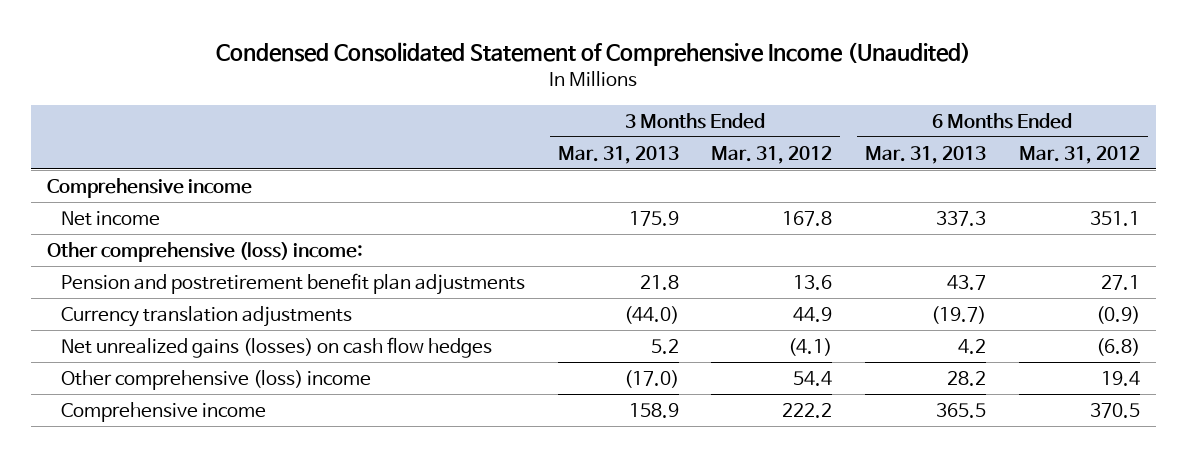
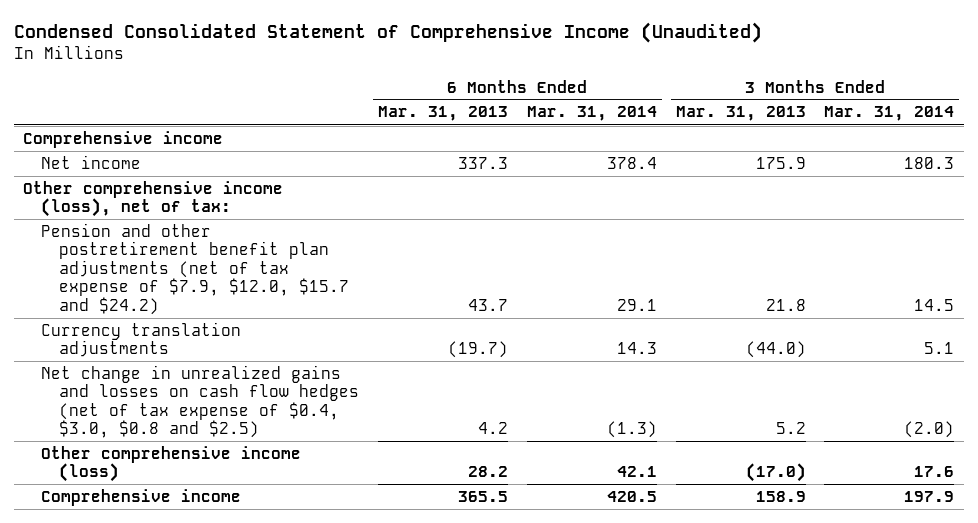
- | 3 Months Ended Mar. 31, 2013 | 3 Months Ended Mar. 31, 2012 | 6 Months Ended Mar. 31, 2013 | 6 Months Ended Mar. 31, 2012
+ | 6 Months Ended Mar. 31, 2013 | 6 Months Ended Mar. 31, 2014 | 3 Months Ended Mar. 31, 2013 | 3 Months Ended Mar. 31, 2014
- Other comprehensive (loss) income:
- Pension and postretirement benefit plan adjustments | 21.8 | 13.6 | 43.7 | 27.1
+ Other comprehensive income (loss), net of tax:
+ Pension and other postretirement benefit plan adjustments (net of tax expense of $7.9, $12.0, $15.7 and $24.2) | 43.7 | 29.1 | 21.8 | 14.5
- Net unrealized gains (losses) on cash flow hedges | 5.2 | (4.1) | 4.2 | (6.8)
- Other comprehensive (loss) income | (17.0) | 54.4 | 28.2 | 19.4
+ Net change in unrealized gains and losses on cash flow hedges (net of tax expense of $0.4, $3.0, $0.8 and $2.5) | 4.2 | (1.3) | 5.2 | (2.0)
+ Other comprehensive income (loss) | 28.2 | 42.1 | (17.0) | 17.6

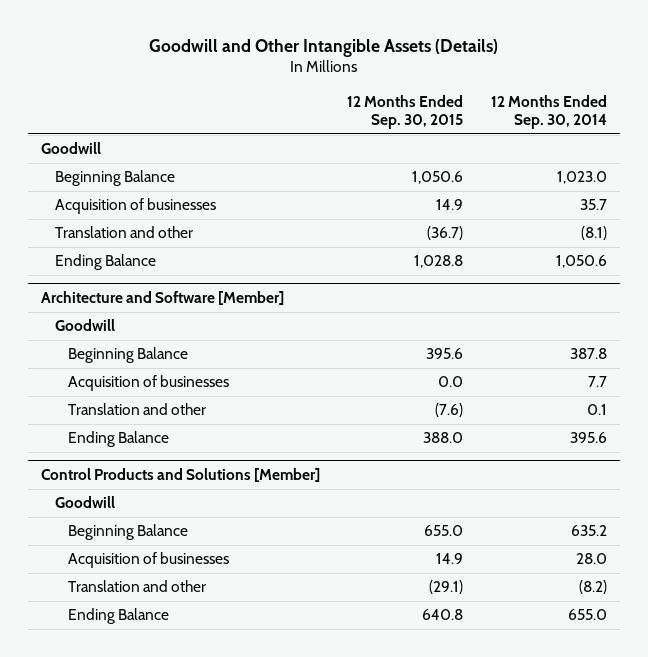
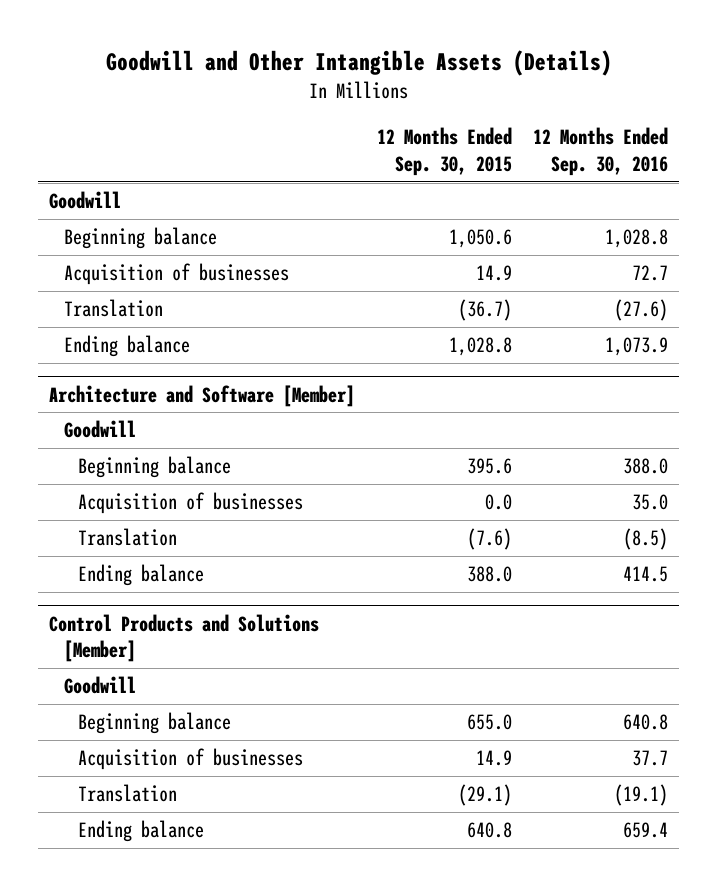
- | 12 Months Ended Sep. 30, 2015 | 12 Months Ended Sep. 30, 2014
+ | 12 Months Ended Sep. 30, 2015 | 12 Months Ended Sep. 30, 2016
- Beginning Balance | 1,050.6 | 1,023.0
+ Beginning balance | 1,050.6 | 1,028.8
- Translation and other | (36.7) | (8.1)
- Ending Balance | 1,028.8 | 1,050.6
+ Translation | (36.7) | (27.6)
+ Ending balance | 1,028.8 | 1,073.9
@ Architecture and Software [Member]
- Beginning Balance | 395.6 | 387.8
+ Beginning balance | 395.6 | 388.0
- Translation and other | (7.6) | 0.1
- Ending Balance | 388.0 | 395.6
+ Translation | (7.6) | (8.5)
+ Ending balance | 388.0 | 414.5
@ Control Products and Solutions [Member]
- Beginning Balance | 655.0 | 635.2
+ Beginning balance | 655.0 | 640.8
- Translation and other | (29.1) | (8.2)
- Ending Balance | 640.8 | 655.0
+ Translation | (29.1) | (19.1)
+ Ending balance | 640.8 | 659.4

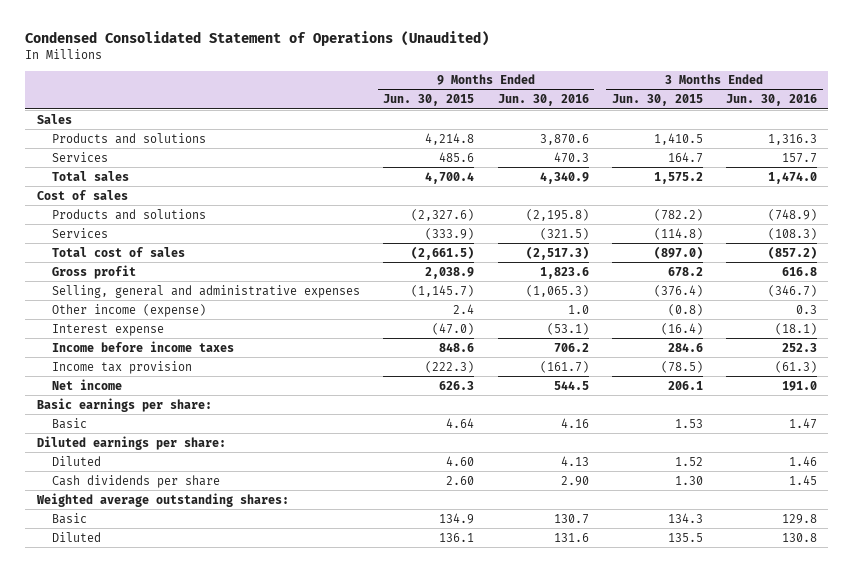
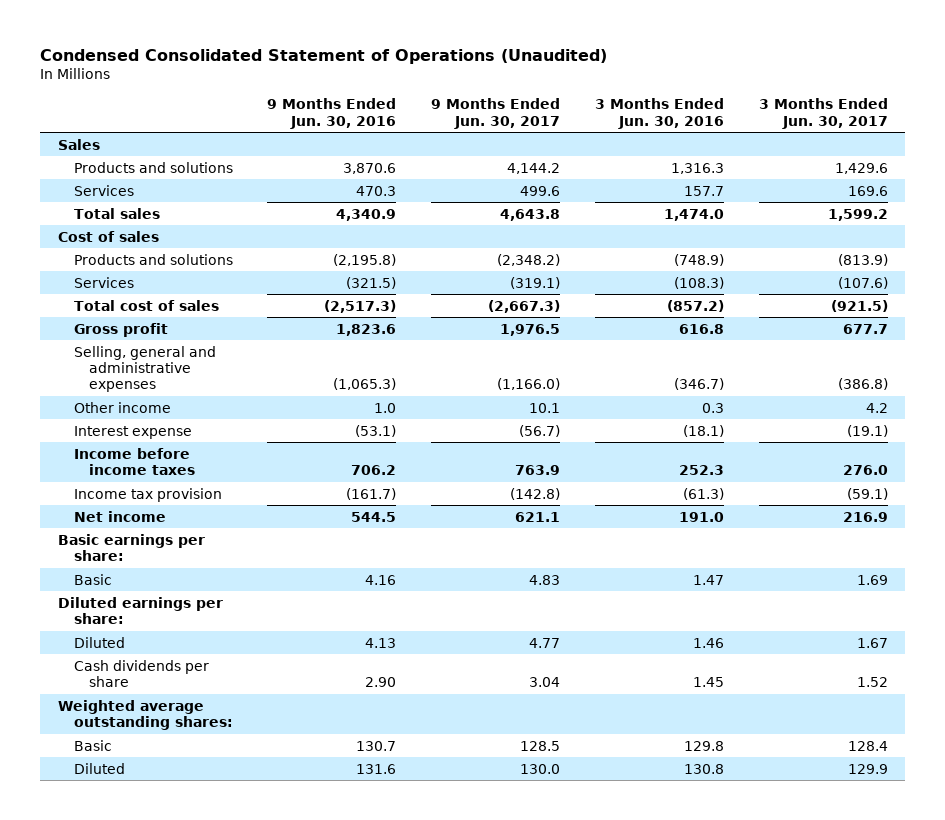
- | 9 Months Ended Jun. 30, 2015 | 9 Months Ended Jun. 30, 2016 | 3 Months Ended Jun. 30, 2015 | 3 Months Ended Jun. 30, 2016
+ | 9 Months Ended Jun. 30, 2016 | 9 Months Ended Jun. 30, 2017 | 3 Months Ended Jun. 30, 2016 | 3 Months Ended Jun. 30, 2017
- Other income (expense) | 2.4 | 1.0 | (0.8) | 0.3
+ Other income | 1.0 | 10.1 | 0.3 | 4.2

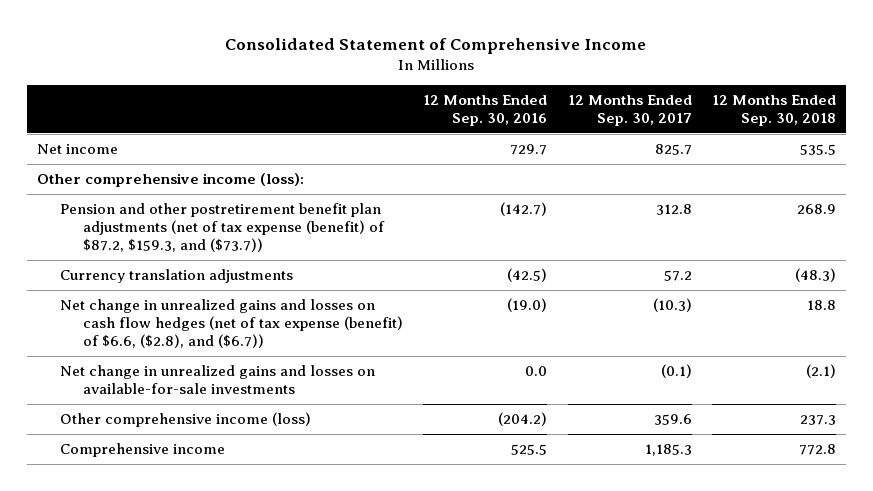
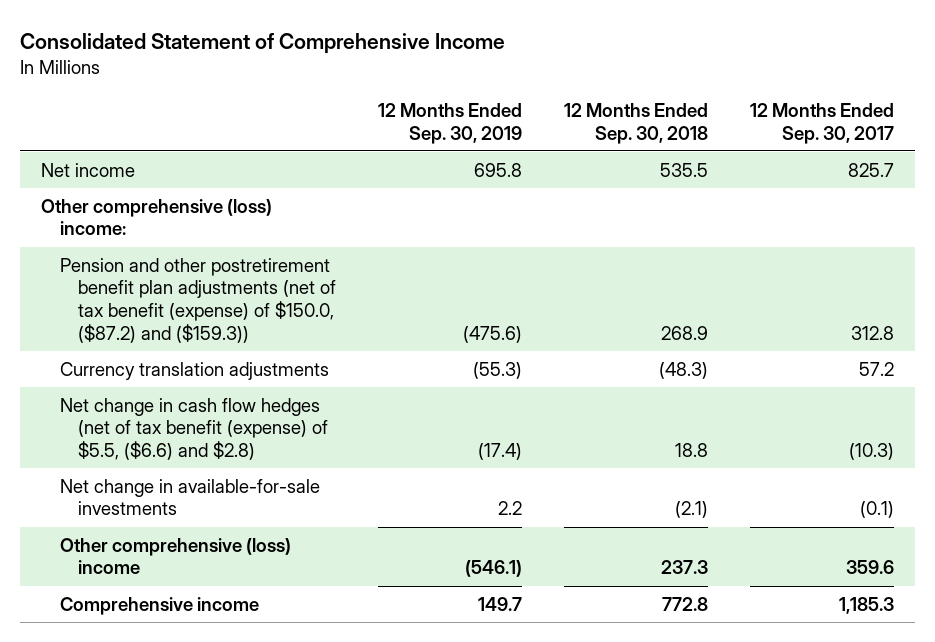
- | 12 Months Ended Sep. 30, 2016 | 12 Months Ended Sep. 30, 2017 | 12 Months Ended Sep. 30, 2018
+ | 12 Months Ended Sep. 30, 2019 | 12 Months Ended Sep. 30, 2018 | 12 Months Ended Sep. 30, 2017
- Other comprehensive income (loss):
- Pension and other postretirement benefit plan adjustments (net of tax expense (benefit) of $87.2, $159.3, and ($73.7)) | (142.7) | 312.8 | 268.9
+ Other comprehensive (loss) income:
+ Pension and other postretirement benefit plan adjustments (net of tax benefit (expense) of $150.0, ($87.2) and ($159.3)) | (475.6) | 268.9 | 312.8
- Net change in unrealized gains and losses on cash flow hedges (net of tax expense (benefit) of $6.6, ($2.8), and ($6.7)) | (19.0) | (10.3) | 18.8
- Net change in unrealized gains and losses on available-for-sale investments | 0.0 | (0.1) | (2.1)
- Other comprehensive income (loss) | (204.2) | 359.6 | 237.3
+ Net change in cash flow hedges (net of tax benefit (expense) of $5.5, ($6.6) and $2.8) | (17.4) | 18.8 | (10.3)
+ Net change in available-for-sale investments | 2.2 | (2.1) | (0.1)
+ Other comprehensive (loss) income | (546.1) | 237.3 | 359.6

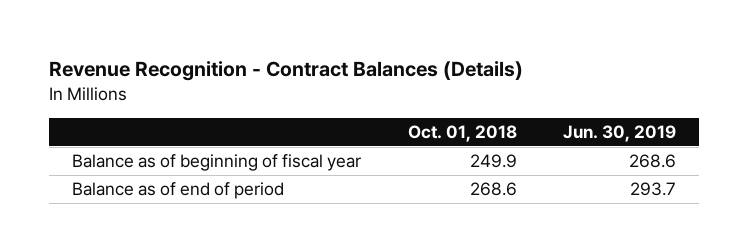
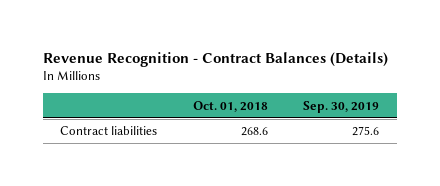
- | Oct. 01, 2018 | Jun. 30, 2019
+ | Oct. 01, 2018 | Sep. 30, 2019
- Balance as of beginning of fiscal year | 249.9 | 268.6
- Balance as of end of period | 268.6 | 293.7
+ Contract liabilities | 268.6 | 275.6

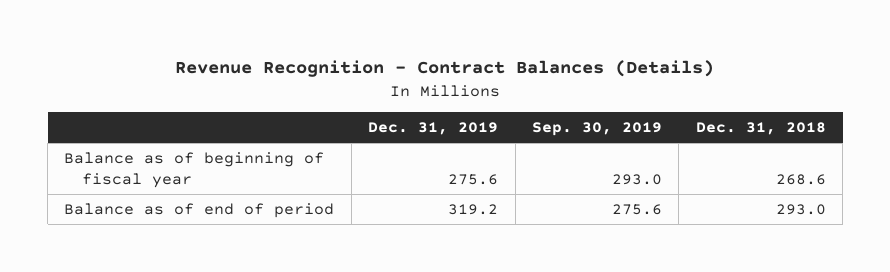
- | Oct. 01, 2018 | Sep. 30, 2019
+ | Dec. 31, 2019 | Sep. 30, 2019 | Dec. 31, 2018
- Contract liabilities | 268.6 | 275.6
+ Balance as of beginning of fiscal year | 275.6 | 293.0 | 268.6
+ Balance as of end of period | 319.2 | 275.6 | 293.0

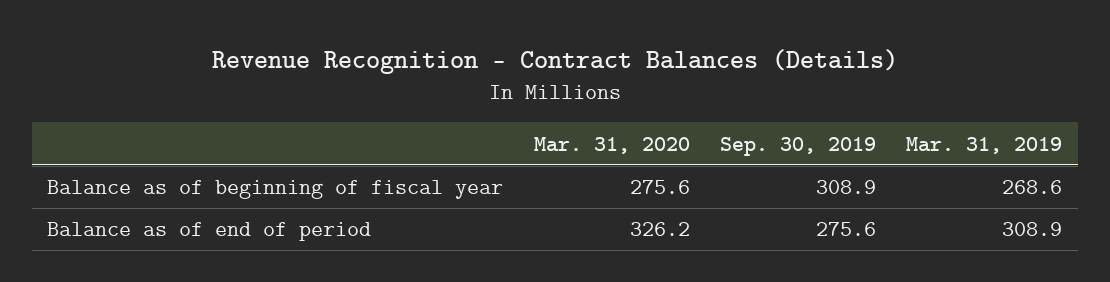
- | Dec. 31, 2019 | Sep. 30, 2019 | Dec. 31, 2018
+ | Mar. 31, 2020 | Sep. 30, 2019 | Mar. 31, 2019
- Balance as of beginning of fiscal year | 275.6 | 293.0 | 268.6
+ Balance as of beginning of fiscal year | 275.6 | 308.9 | 268.6

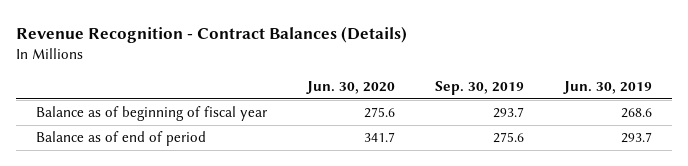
- | Mar. 31, 2020 | Sep. 30, 2019 | Mar. 31, 2019
+ | Jun. 30, 2020 | Sep. 30, 2019 | Jun. 30, 2019
- Balance as of beginning of fiscal year | 275.6 | 308.9 | 268.6
+ Balance as of beginning of fiscal year | 275.6 | 293.7 | 268.6

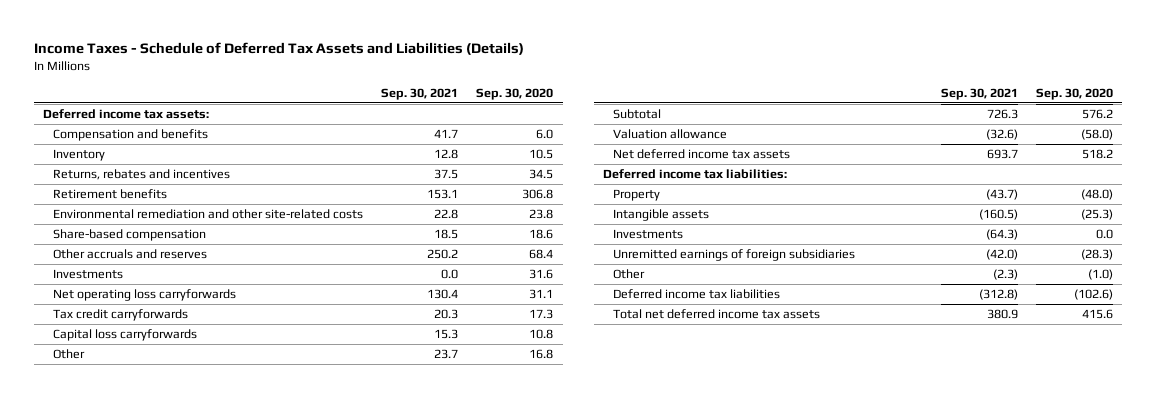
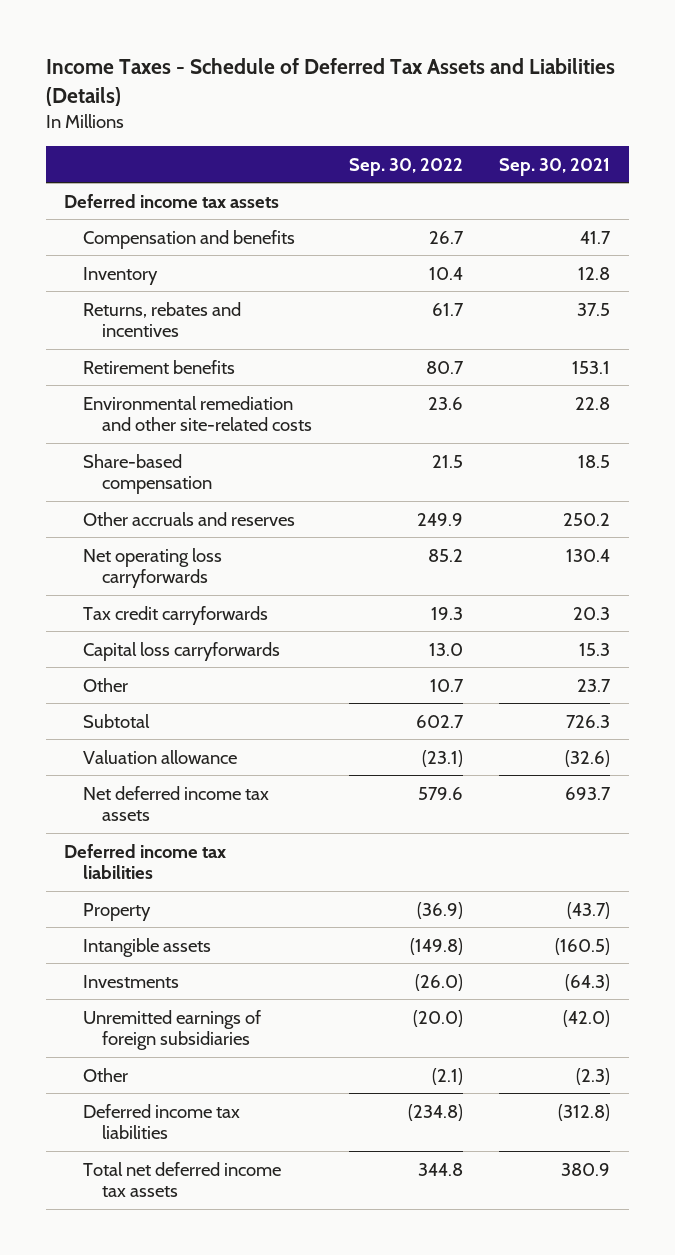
- | Sep. 30, 2021 | Sep. 30, 2020
+ | Sep. 30, 2022 | Sep. 30, 2021
- Deferred income tax assets:
+ Deferred income tax assets
- Investments | 0.0 | 31.6
- Deferred income tax liabilities:
+ Deferred income tax liabilities

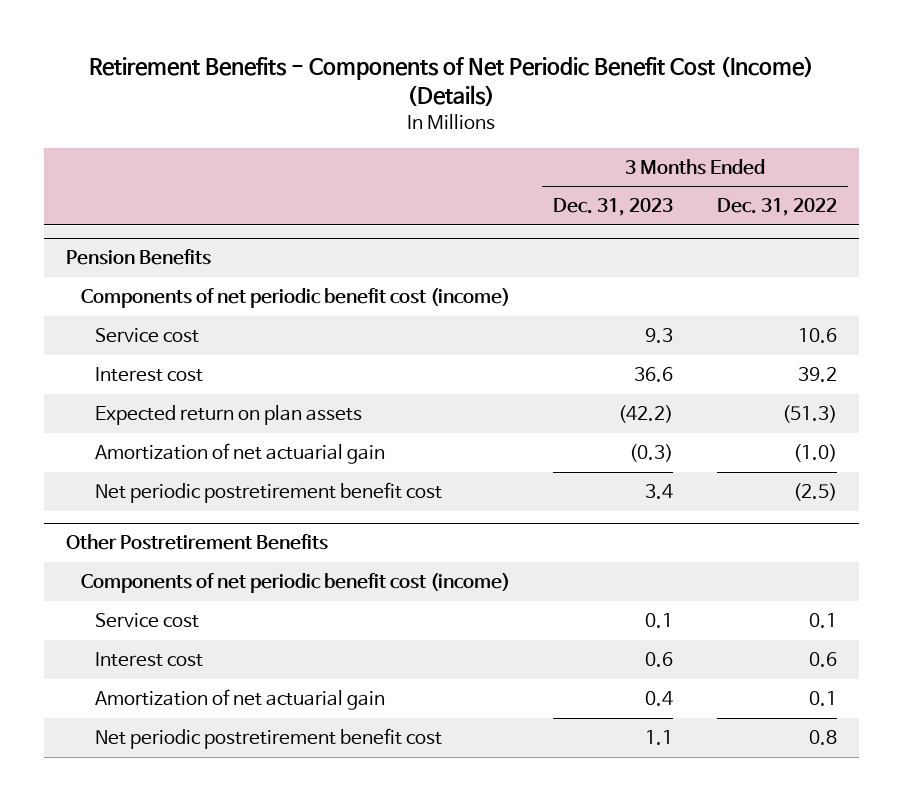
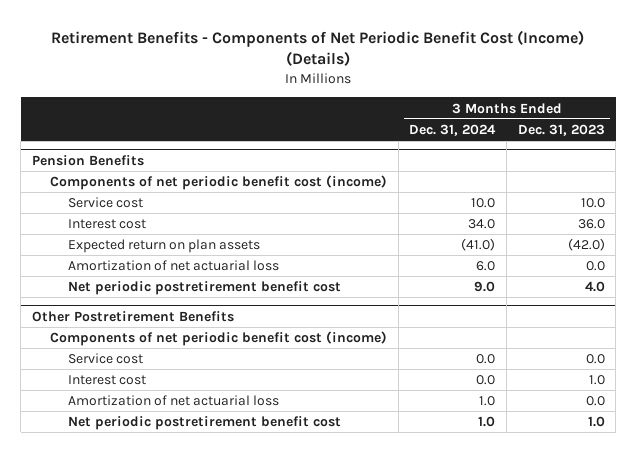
- | 3 Months Ended Dec. 31, 2023 | 3 Months Ended Dec. 31, 2022
+ | 3 Months Ended Dec. 31, 2024 | 3 Months Ended Dec. 31, 2023
@ Pension Benefits
- Service cost | 9.3 | 10.6
- Interest cost | 36.6 | 39.2
- Expected return on plan assets | (42.2) | (51.3)
- Amortization of net actuarial gain | (0.3) | (1.0)
- Net periodic postretirement benefit cost | 3.4 | (2.5)
+ Service cost | 10.0 | 10.0
+ Interest cost | 34.0 | 36.0
+ Expected return on plan assets | (41.0) | (42.0)
+ Amortization of net actuarial loss | 6.0 | 0.0
+ Net periodic postretirement benefit cost | 9.0 | 4.0
@ Other Postretirement Benefits
- Service cost | 0.1 | 0.1
- Interest cost | 0.6 | 0.6
- Amortization of net actuarial gain | 0.4 | 0.1
- Net periodic postretirement benefit cost | 1.1 | 0.8
+ Service cost | 0.0 | 0.0
+ Interest cost | 0.0 | 1.0
+ Amortization of net actuarial loss | 1.0 | 0.0
+ Net periodic postretirement benefit cost | 1.0 | 1.0

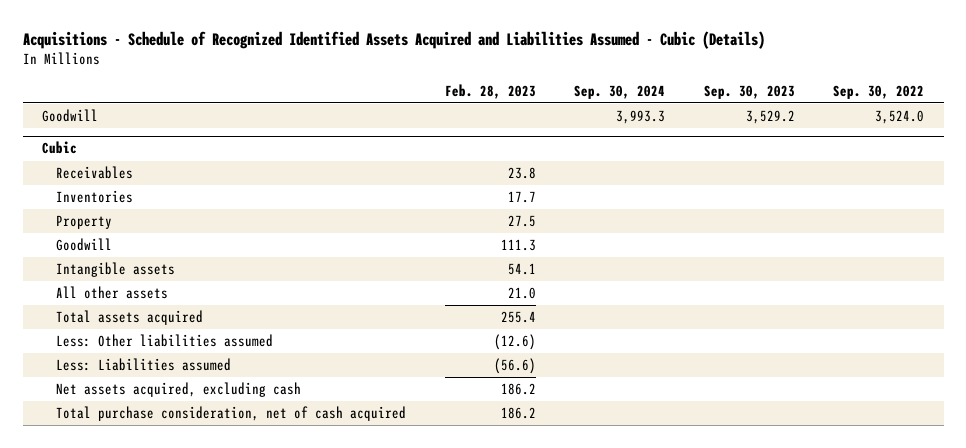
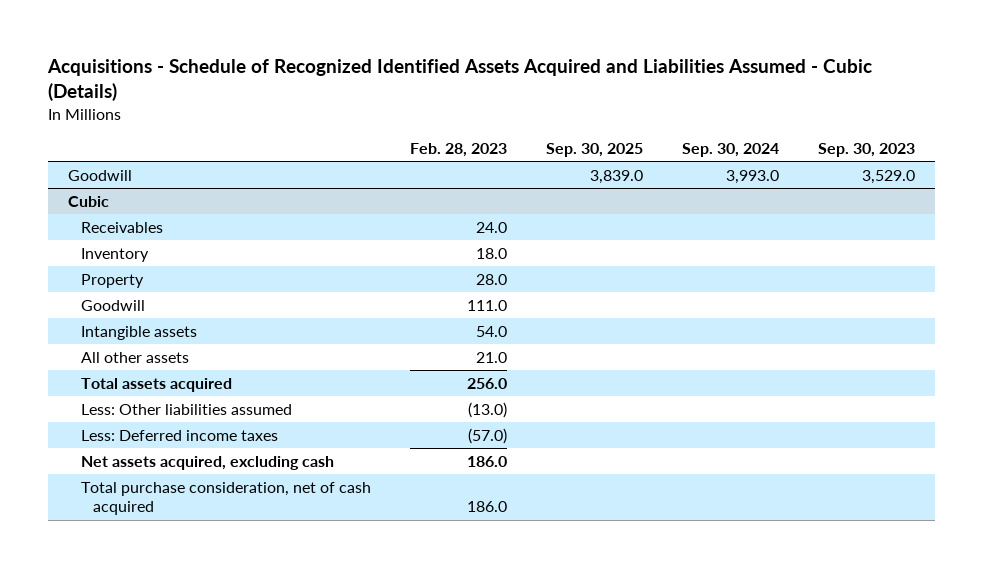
- | Feb. 28, 2023 | Sep. 30, 2024 | Sep. 30, 2023 | Sep. 30, 2022
+ | Feb. 28, 2023 | Sep. 30, 2025 | Sep. 30, 2024 | Sep. 30, 2023
- Goodwill | | 3,993.3 | 3,529.2 | 3,524.0
+ Goodwill | | 3,839.0 | 3,993.0 | 3,529.0
@ Cubic
- Receivables | 23.8 | | |
- Inventories | 17.7 | | |
- Property | 27.5 | | |
- Goodwill | 111.3 | | |
- Intangible assets | 54.1 | | |
+ Receivables | 24.0 | | |
+ Inventory | 18.0 | | |
+ Property | 28.0 | | |
+ Goodwill | 111.0 | | |
+ Intangible assets | 54.0 | | |
- Total assets acquired | 255.4 | | |
- Less: Other liabilities assumed | (12.6) | | |
- Less: Liabilities assumed | (56.6) | | |
- Net assets acquired, excluding cash | 186.2 | | |
- Total purchase consideration, net of cash acquired | 186.2 | | |
+ Total assets acquired | 256.0 | | |
+ Less: Other liabilities assumed | (13.0) | | |
+ Less: Deferred income taxes | (57.0) | | |
+ Net assets acquired, excluding cash | 186.0 | | |
+ Total purchase consideration, net of cash acquired | 186.0 | | |

